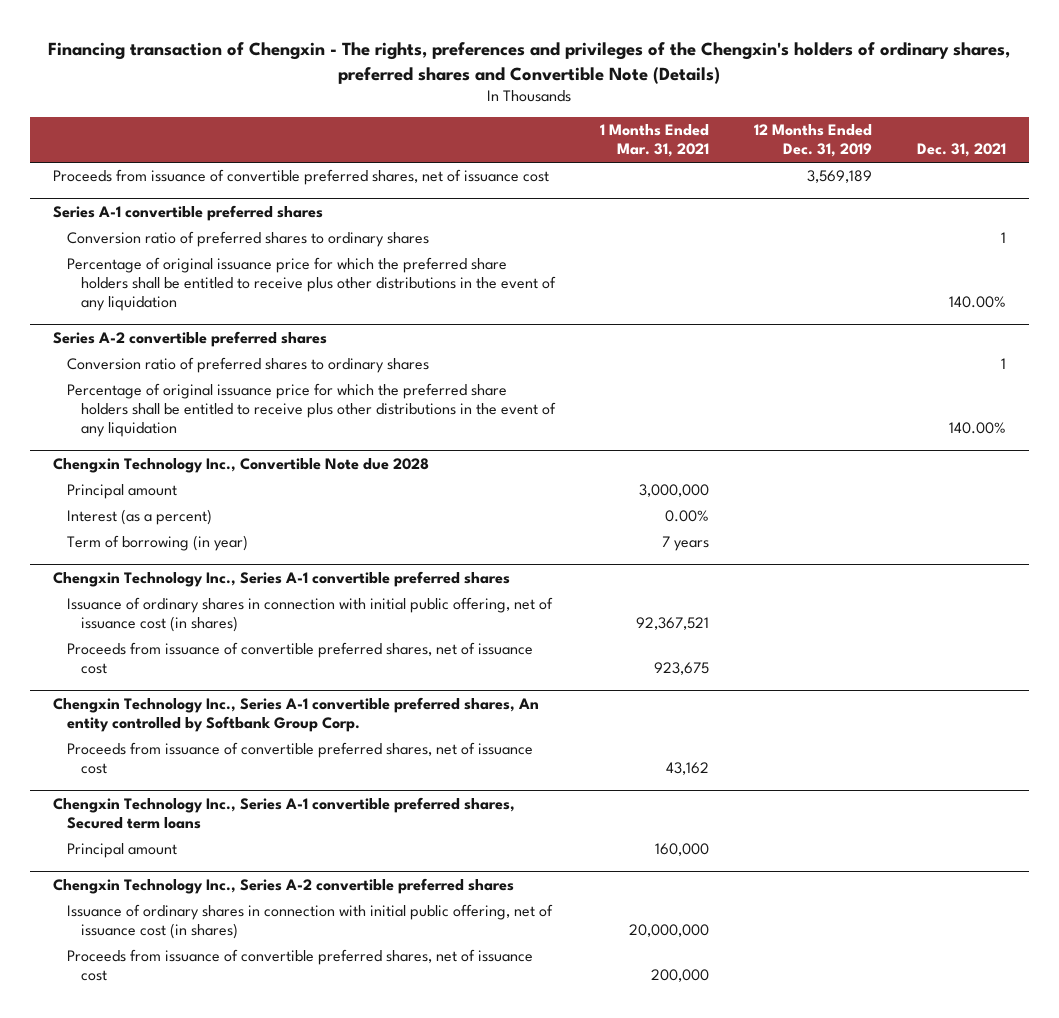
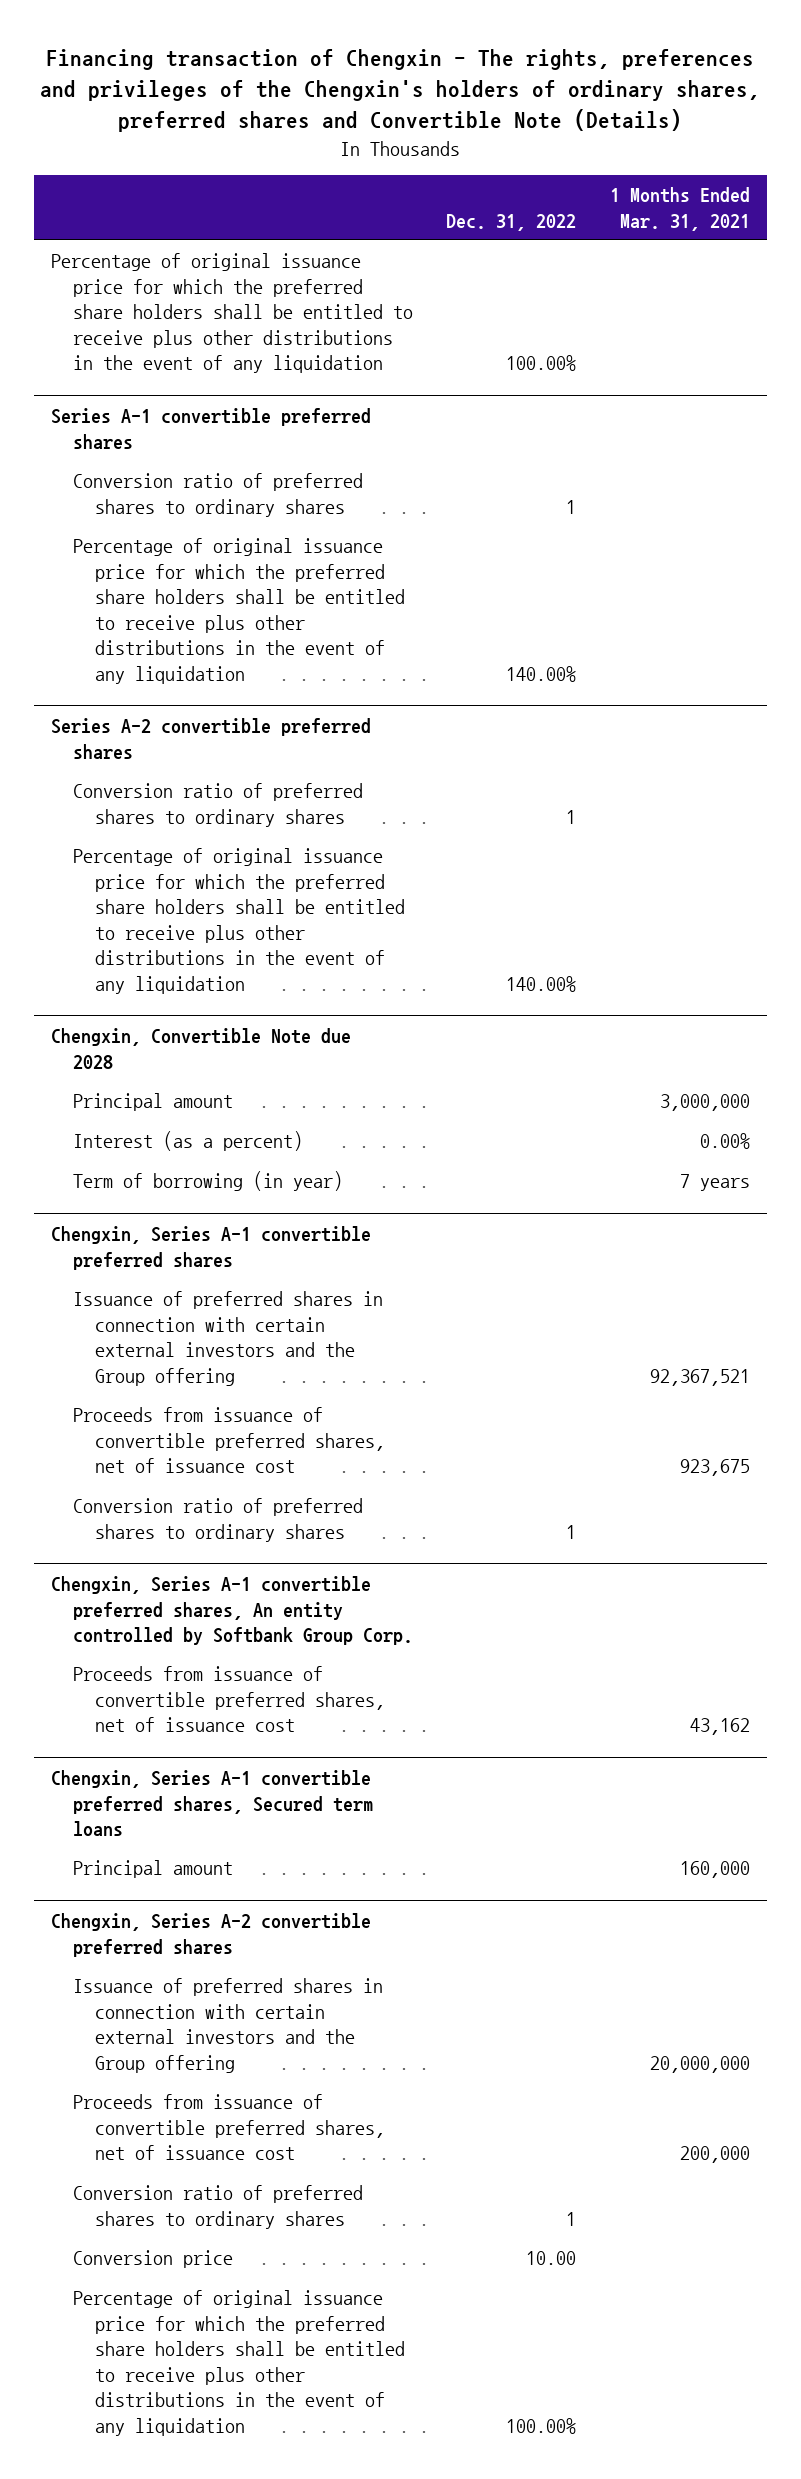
- | 1 Months Ended Mar. 31, 2021 | 12 Months Ended Dec. 31, 2019 | Dec. 31, 2021
+ | Dec. 31, 2022 | 1 Months Ended Mar. 31, 2021
- Proceeds from issuance of convertible preferred shares, net of issuance cost | | 3,569,189 |
+ Percentage of original issuance price for which the preferred share holders shall be entitled to receive plus other distributions in the event of any liquidation | 100.00% |
- Chengxin Technology Inc., Convertible Note due 2028
+ Chengxin, Convertible Note due 2028
- Chengxin Technology Inc., Series A-1 convertible preferred shares
- Issuance of ordinary shares in connection with initial public offering, net of issuance cost (in shares) | 92,367,521 | |
+ Chengxin, Series A-1 convertible preferred shares
+ Issuance of preferred shares in connection with certain external investors and the Group offering | | 92,367,521
- Chengxin Technology Inc., Series A-1 convertible preferred shares, An entity controlled by Softbank Group Corp.
+ Conversion ratio of preferred shares to ordinary shares | 1 |
+ Chengxin, Series A-1 convertible preferred shares, An entity controlled by Softbank Group Corp.
- Chengxin Technology Inc., Series A-1 convertible preferred shares, Secured term loans
+ Chengxin, Series A-1 convertible preferred shares, Secured term loans
- Chengxin Technology Inc., Series A-2 convertible preferred shares
- Issuance of ordinary shares in connection with initial public offering, net of issuance cost (in shares) | 20,000,000 | |
+ Chengxin, Series A-2 convertible preferred shares
+ Issuance of preferred shares in connection with certain external investors and the Group offering | | 20,000,000
+ Conversion ratio of preferred shares to ordinary shares | 1 |
+ Conversion price | 10.00 |
+ Percentage of original issuance price for which the preferred share holders shall be entitled to receive plus other distributions in the event of any liquidation | 100.00% |

